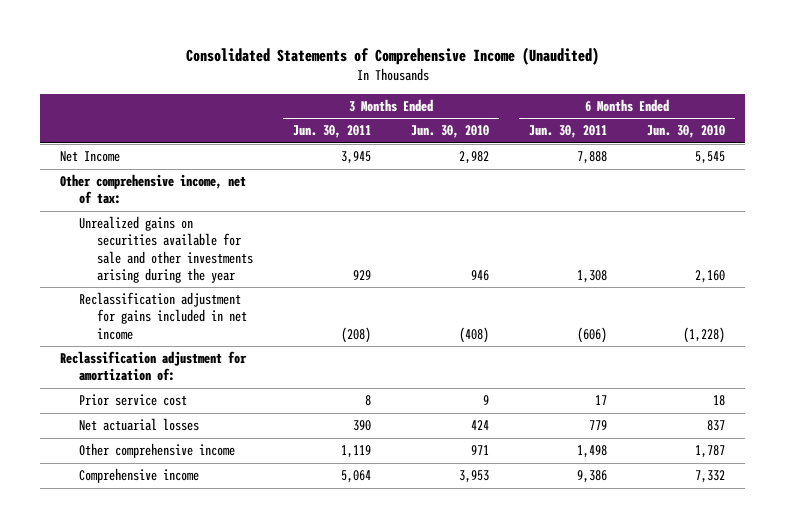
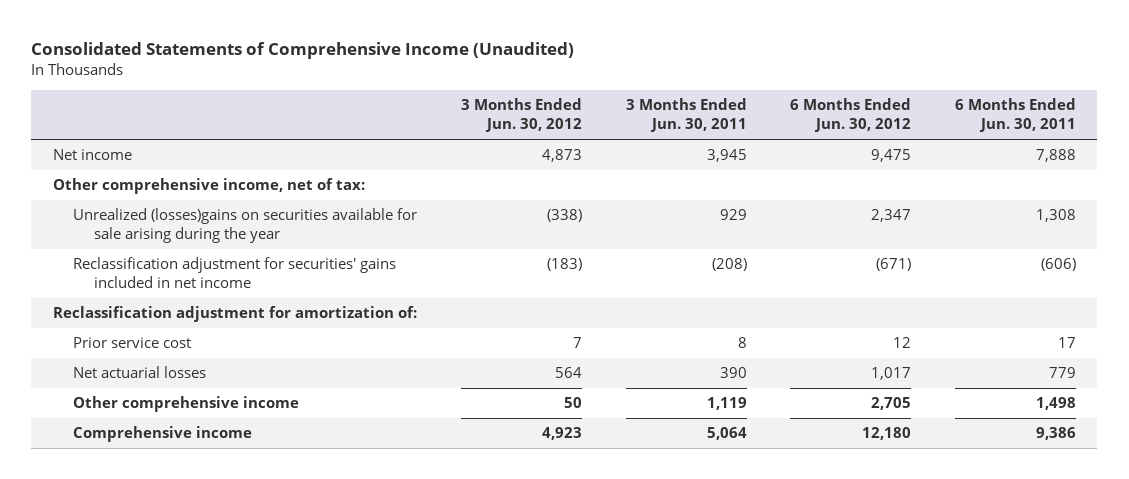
- | 3 Months Ended Jun. 30, 2011 | 3 Months Ended Jun. 30, 2010 | 6 Months Ended Jun. 30, 2011 | 6 Months Ended Jun. 30, 2010
+ | 3 Months Ended Jun. 30, 2012 | 3 Months Ended Jun. 30, 2011 | 6 Months Ended Jun. 30, 2012 | 6 Months Ended Jun. 30, 2011
- Net Income | 3,945 | 2,982 | 7,888 | 5,545
+ Net income | 4,873 | 3,945 | 9,475 | 7,888
- Unrealized gains on securities available for sale and other investments arising during the year | 929 | 946 | 1,308 | 2,160
- Reclassification adjustment for gains included in net income | (208) | (408) | (606) | (1,228)
+ Unrealized (losses)gains on securities available for sale arising during the year | (338) | 929 | 2,347 | 1,308
+ Reclassification adjustment for securities' gains included in net income | (183) | (208) | (671) | (606)

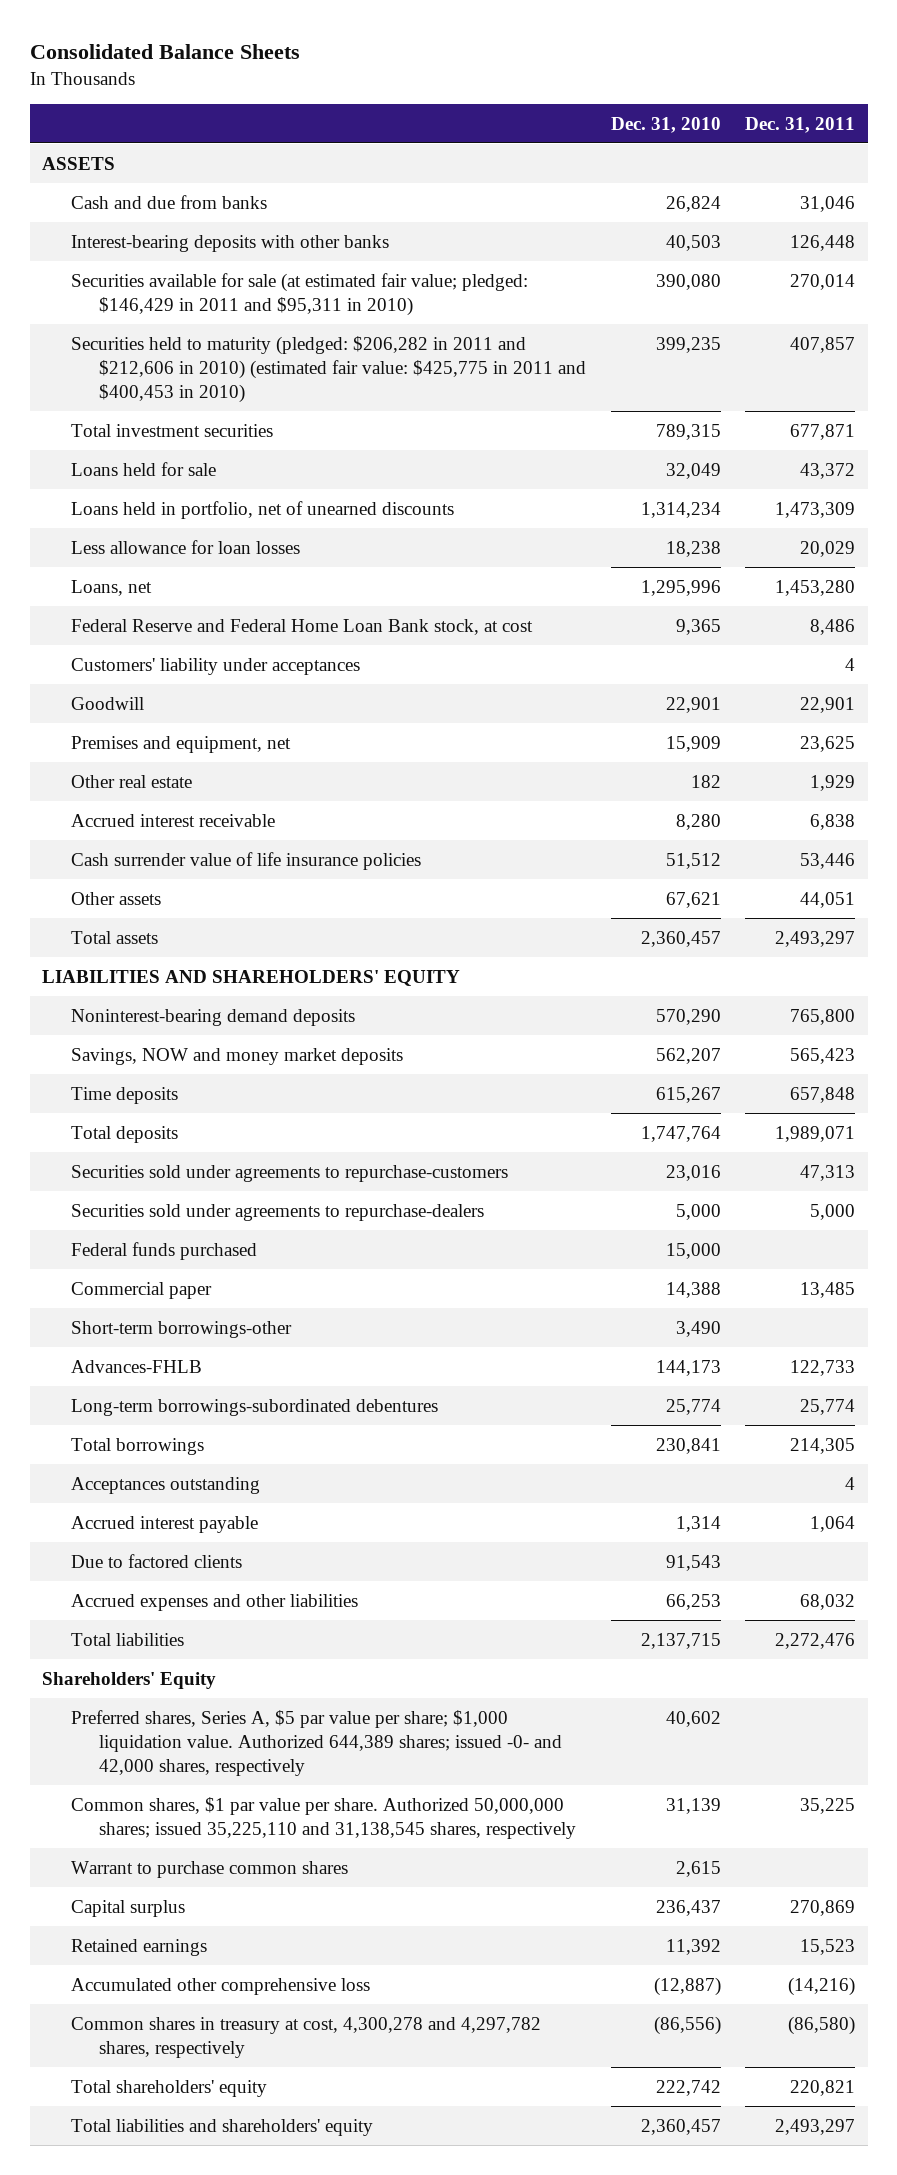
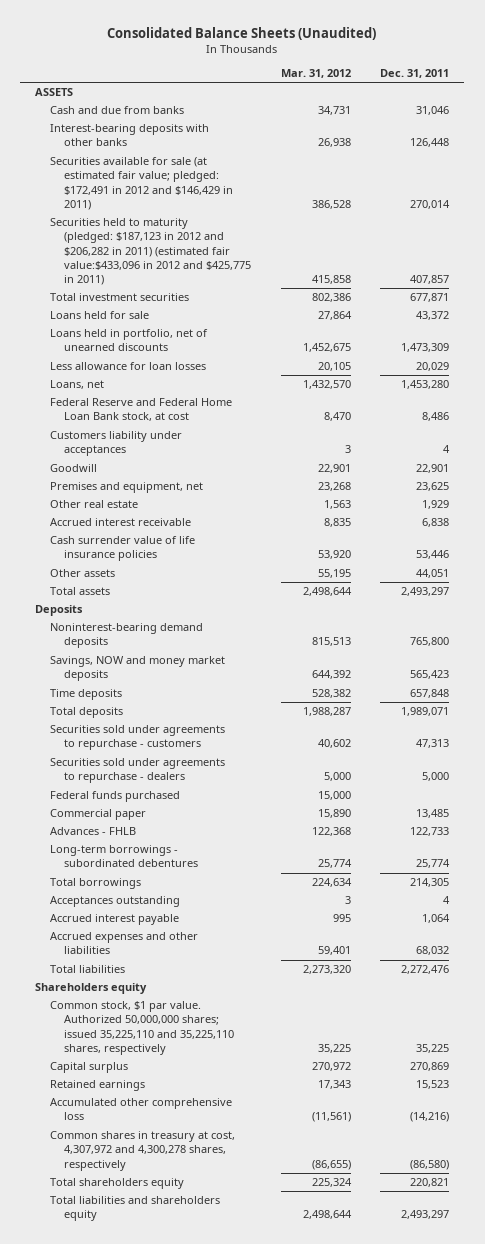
- Consolidated Balance Sheets
+ Consolidated Balance Sheets (Unaudited)
- | Dec. 31, 2010 | Dec. 31, 2011
+ | Mar. 31, 2012 | Dec. 31, 2011
- Securities available for sale (at estimated fair value; pledged: $146,429 in 2011 and $95,311 in 2010) | 390,080 | 270,014
- Securities held to maturity (pledged: $206,282 in 2011 and $212,606 in 2010) (estimated fair value: $425,775 in 2011 and $400,453 in 2010) | 399,235 | 407,857
+ Securities available for sale (at estimated fair value; pledged: $172,491 in 2012 and $146,429 in 2011) | 386,528 | 270,014
+ Securities held to maturity (pledged: $187,123 in 2012 and $206,282 in 2011) (estimated fair value:$433,096 in 2012 and $425,775 in 2011) | 415,858 | 407,857
- Customers' liability under acceptances | | 4
+ Customers liability under acceptances | 3 | 4
- LIABILITIES AND SHAREHOLDERS' EQUITY
+ Deposits
- Securities sold under agreements to repurchase-customers | 23,016 | 47,313
- Securities sold under agreements to repurchase-dealers | 5,000 | 5,000
+ Securities sold under agreements to repurchase - customers | 40,602 | 47,313
+ Securities sold under agreements to repurchase - dealers | 5,000 | 5,000
- Short-term borrowings-other | 3,490 |
- Advances-FHLB | 144,173 | 122,733
- Long-term borrowings-subordinated debentures | 25,774 | 25,774
+ Advances - FHLB | 122,368 | 122,733
+ Long-term borrowings - subordinated debentures | 25,774 | 25,774
- Due to factored clients | 91,543 |
- Shareholders' Equity
- Preferred shares, Series A, $5 par value per share; $1,000 liquidation value. Authorized 644,389 shares; issued -0- and 42,000 shares, respectively | 40,602 |
- Common shares, $1 par value per share. Authorized 50,000,000 shares; issued 35,225,110 and 31,138,545 shares, respectively | 31,139 | 35,225
- Warrant to purchase common shares | 2,615 |
+ Shareholders equity
+ Common stock, $1 par value. Authorized 50,000,000 shares; issued 35,225,110 and 35,225,110 shares, respectively | 35,225 | 35,225
- Common shares in treasury at cost, 4,300,278 and 4,297,782 shares, respectively | (86,556) | (86,580)
- Total shareholders' equity | 222,742 | 220,821
- Total liabilities and shareholders' equity | 2,360,457 | 2,493,297
+ Common shares in treasury at cost, 4,307,972 and 4,300,278 shares, respectively | (86,655) | (86,580)
+ Total shareholders equity | 225,324 | 220,821
+ Total liabilities and shareholders equity | 2,498,644 | 2,493,297

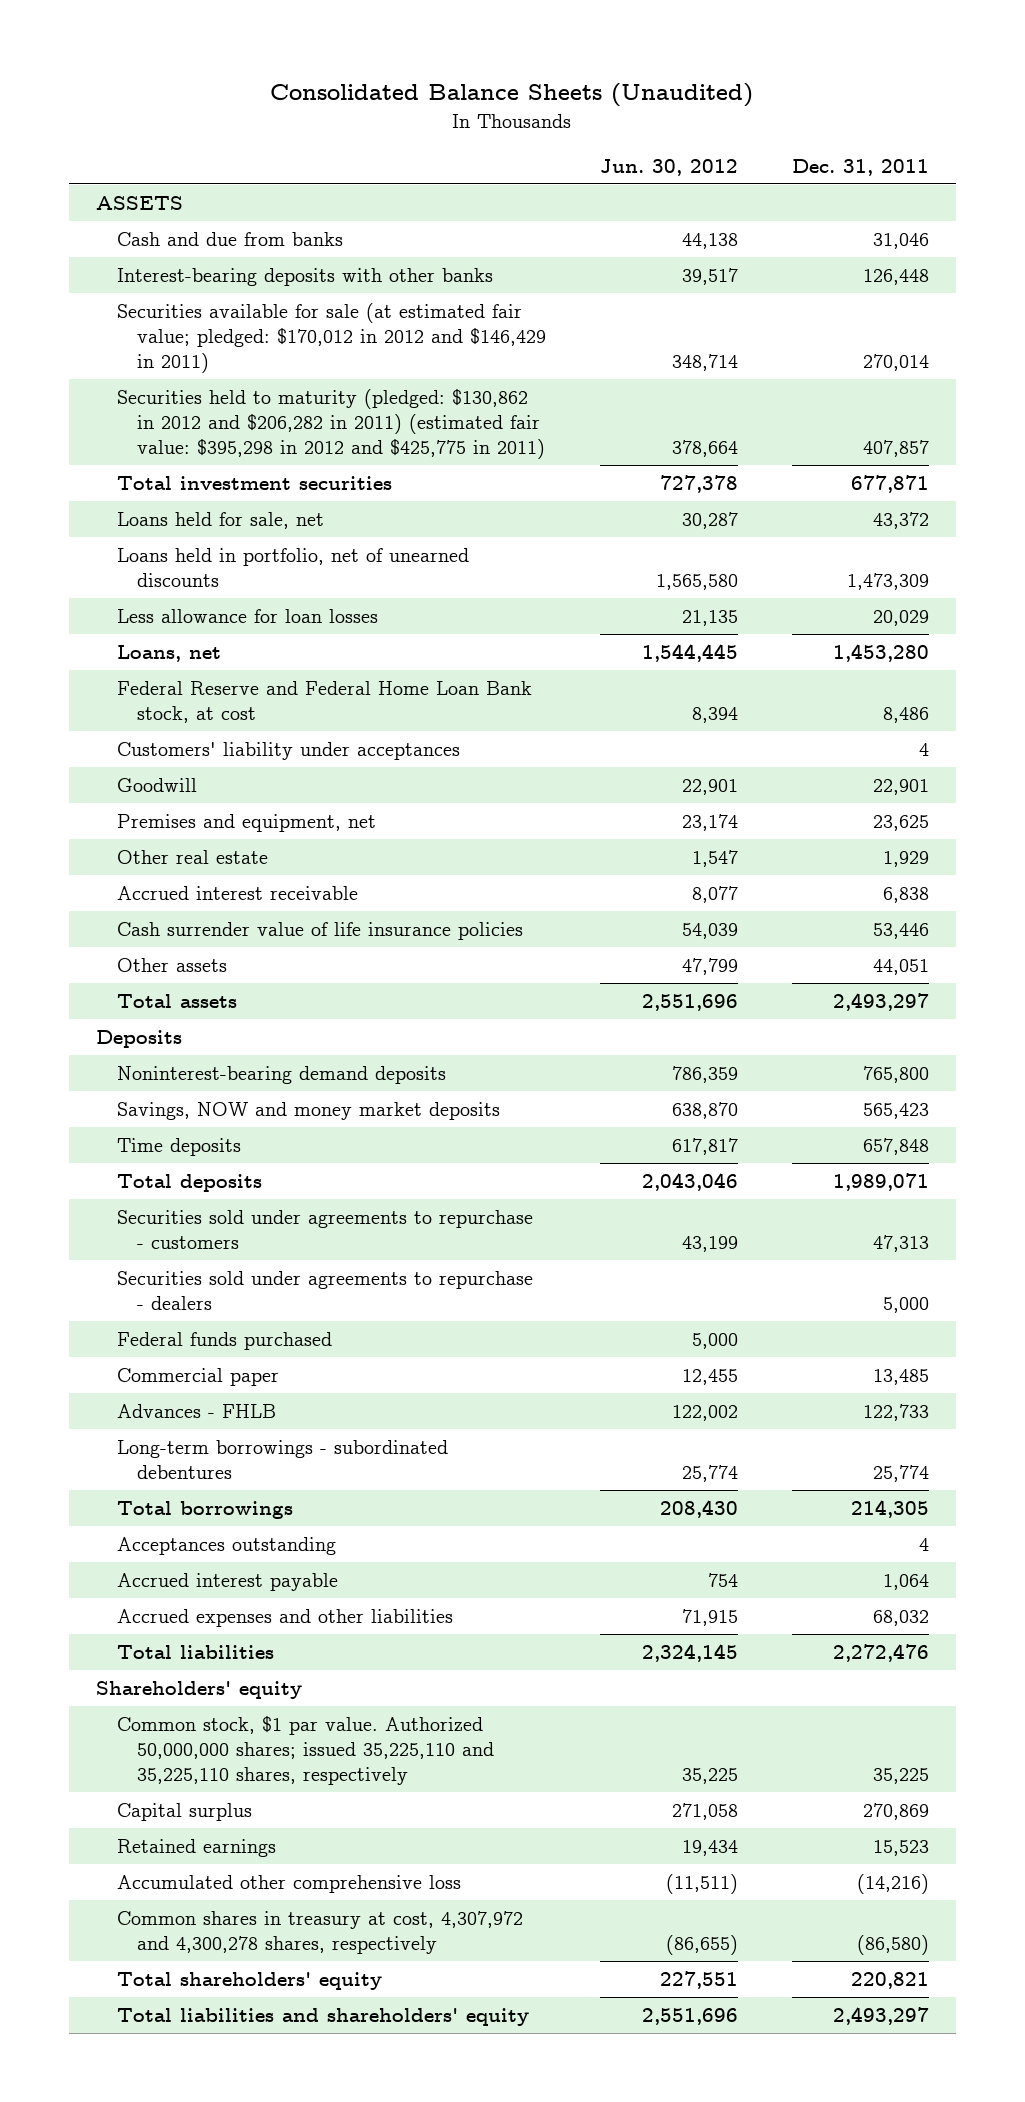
- | Mar. 31, 2012 | Dec. 31, 2011
+ | Jun. 30, 2012 | Dec. 31, 2011
- Securities available for sale (at estimated fair value; pledged: $172,491 in 2012 and $146,429 in 2011) | 386,528 | 270,014
- Securities held to maturity (pledged: $187,123 in 2012 and $206,282 in 2011) (estimated fair value:$433,096 in 2012 and $425,775 in 2011) | 415,858 | 407,857
+ Securities available for sale (at estimated fair value; pledged: $170,012 in 2012 and $146,429 in 2011) | 348,714 | 270,014
+ Securities held to maturity (pledged: $130,862 in 2012 and $206,282 in 2011) (estimated fair value: $395,298 in 2012 and $425,775 in 2011) | 378,664 | 407,857
- Loans held for sale | 27,864 | 43,372
+ Loans held for sale, net | 30,287 | 43,372
- Customers liability under acceptances | 3 | 4
+ Customers' liability under acceptances | | 4
- Shareholders equity
+ Shareholders' equity
- Total shareholders equity | 225,324 | 220,821
- Total liabilities and shareholders equity | 2,498,644 | 2,493,297
+ Total shareholders' equity | 227,551 | 220,821
+ Total liabilities and shareholders' equity | 2,551,696 | 2,493,297

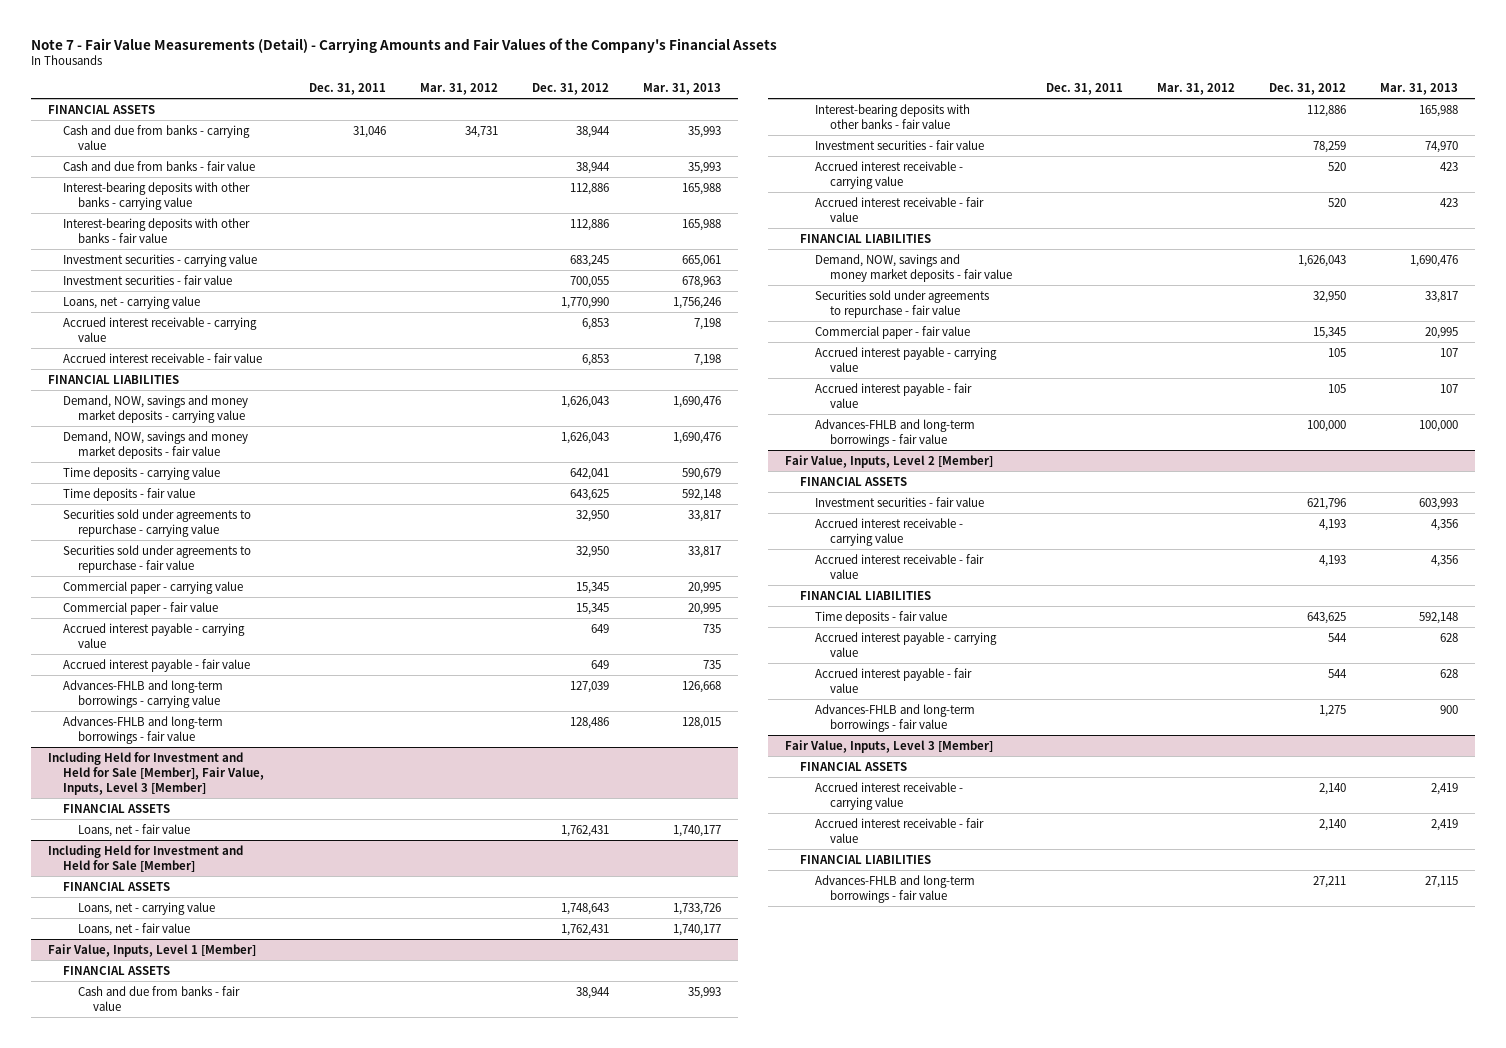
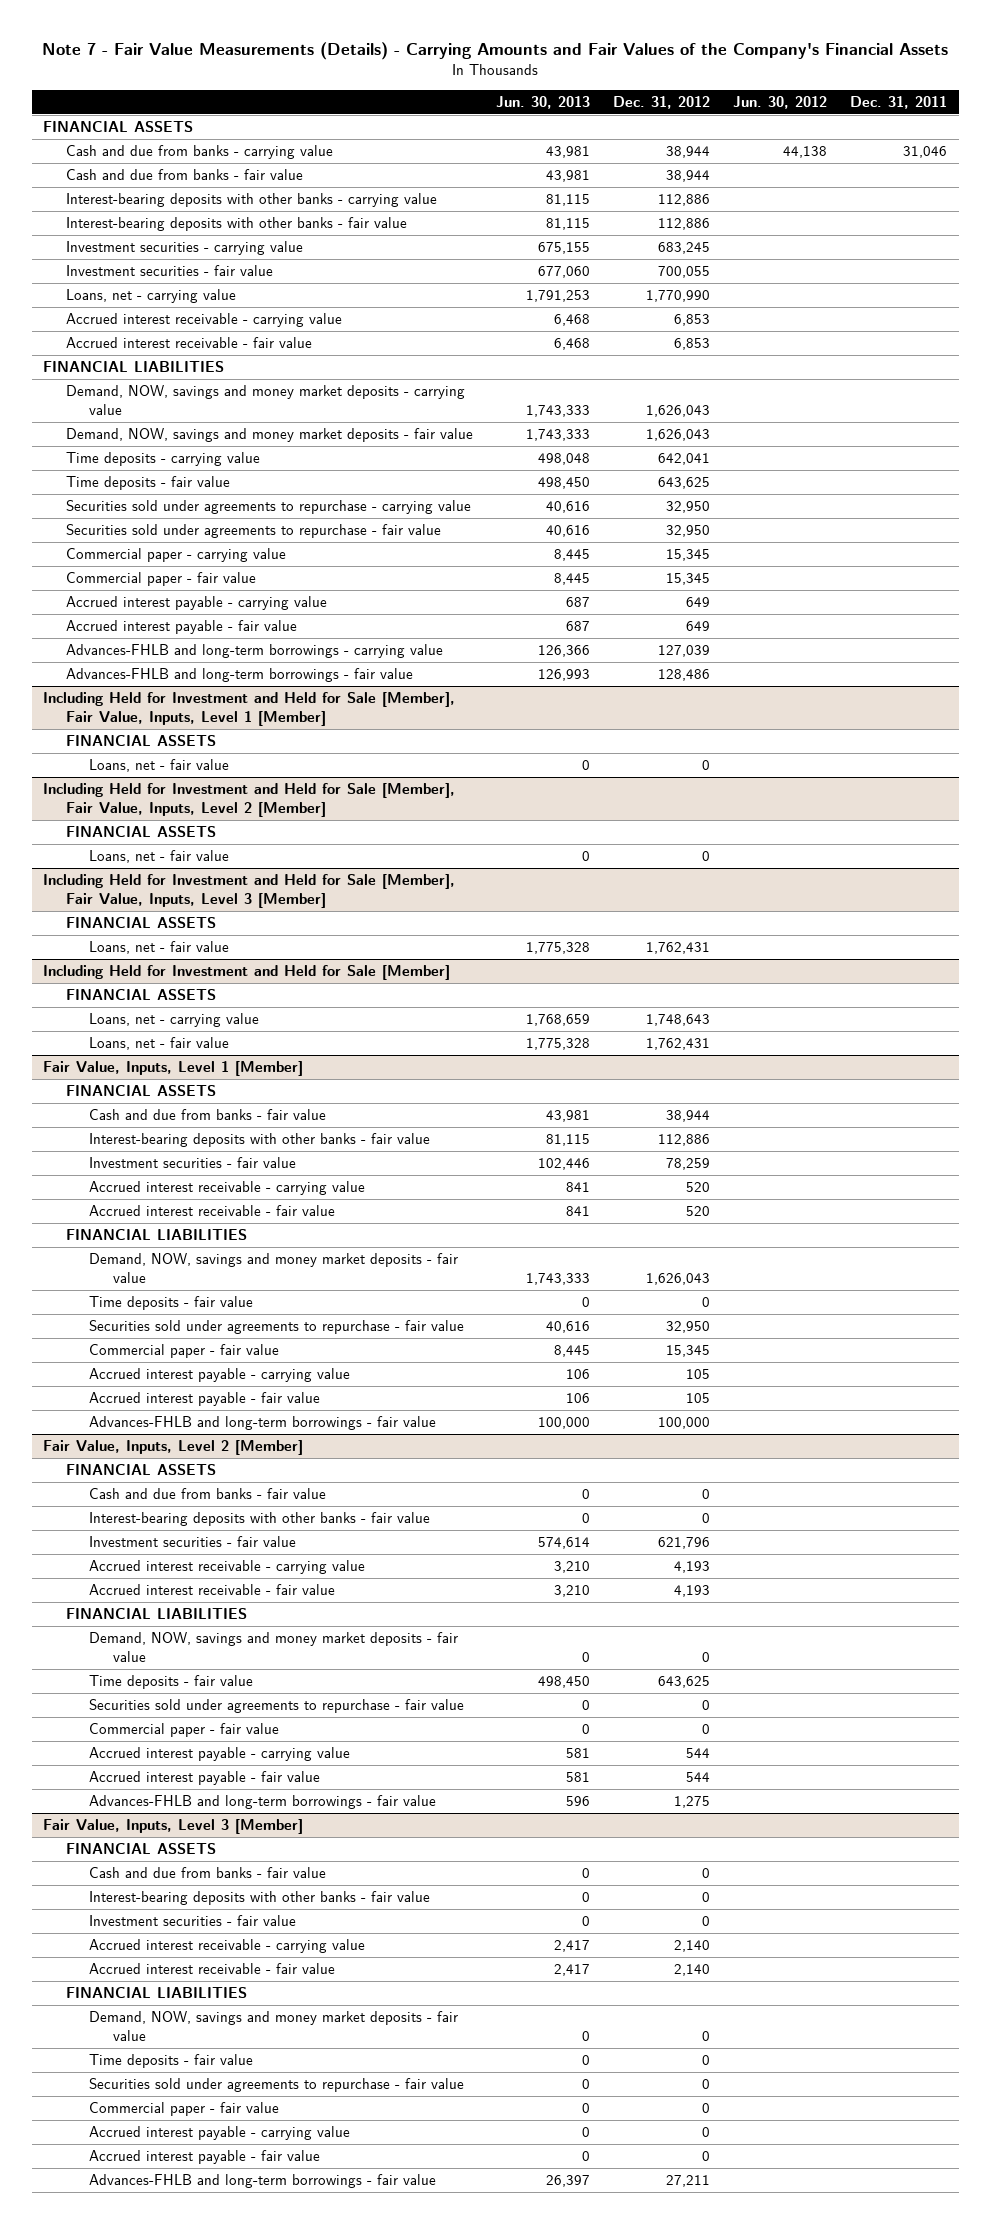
- Note 7 - Fair Value Measurements (Detail) - Carrying Amounts and Fair Values of the Company's Financial Assets
+ Note 7 - Fair Value Measurements (Details) - Carrying Amounts and Fair Values of the Company's Financial Assets
- | Dec. 31, 2011 | Mar. 31, 2012 | Dec. 31, 2012 | Mar. 31, 2013
+ | Jun. 30, 2013 | Dec. 31, 2012 | Jun. 30, 2012 | Dec. 31, 2011
+ Including Held for Investment and Held for Sale [Member], Fair Value, Inputs, Level 1 [Member]
+ FINANCIAL ASSETS
+ Loans, net - fair value | 0 | 0 | |
+ Including Held for Investment and Held for Sale [Member], Fair Value, Inputs, Level 2 [Member]
+ FINANCIAL ASSETS
+ Loans, net - fair value | 0 | 0 | |
@ Fair Value, Inputs, Level 1 [Member]
+ Time deposits - fair value | 0 | 0 | |
@ Fair Value, Inputs, Level 2 [Member]
+ Cash and due from banks - fair value | 0 | 0 | |
+ Interest-bearing deposits with other banks - fair value | 0 | 0 | |
+ Demand, NOW, savings and money market deposits - fair value | 0 | 0 | |
+ Securities sold under agreements to repurchase - fair value | 0 | 0 | |
+ Commercial paper - fair value | 0 | 0 | |
@ Fair Value, Inputs, Level 3 [Member]
+ Cash and due from banks - fair value | 0 | 0 | |
+ Interest-bearing deposits with other banks - fair value | 0 | 0 | |
+ Investment securities - fair value | 0 | 0 | |
+ Demand, NOW, savings and money market deposits - fair value | 0 | 0 | |
+ Time deposits - fair value | 0 | 0 | |
+ Securities sold under agreements to repurchase - fair value | 0 | 0 | |
+ Commercial paper - fair value | 0 | 0 | |
+ Accrued interest payable - carrying value | 0 | 0 | |
+ Accrued interest payable - fair value | 0 | 0 | |

